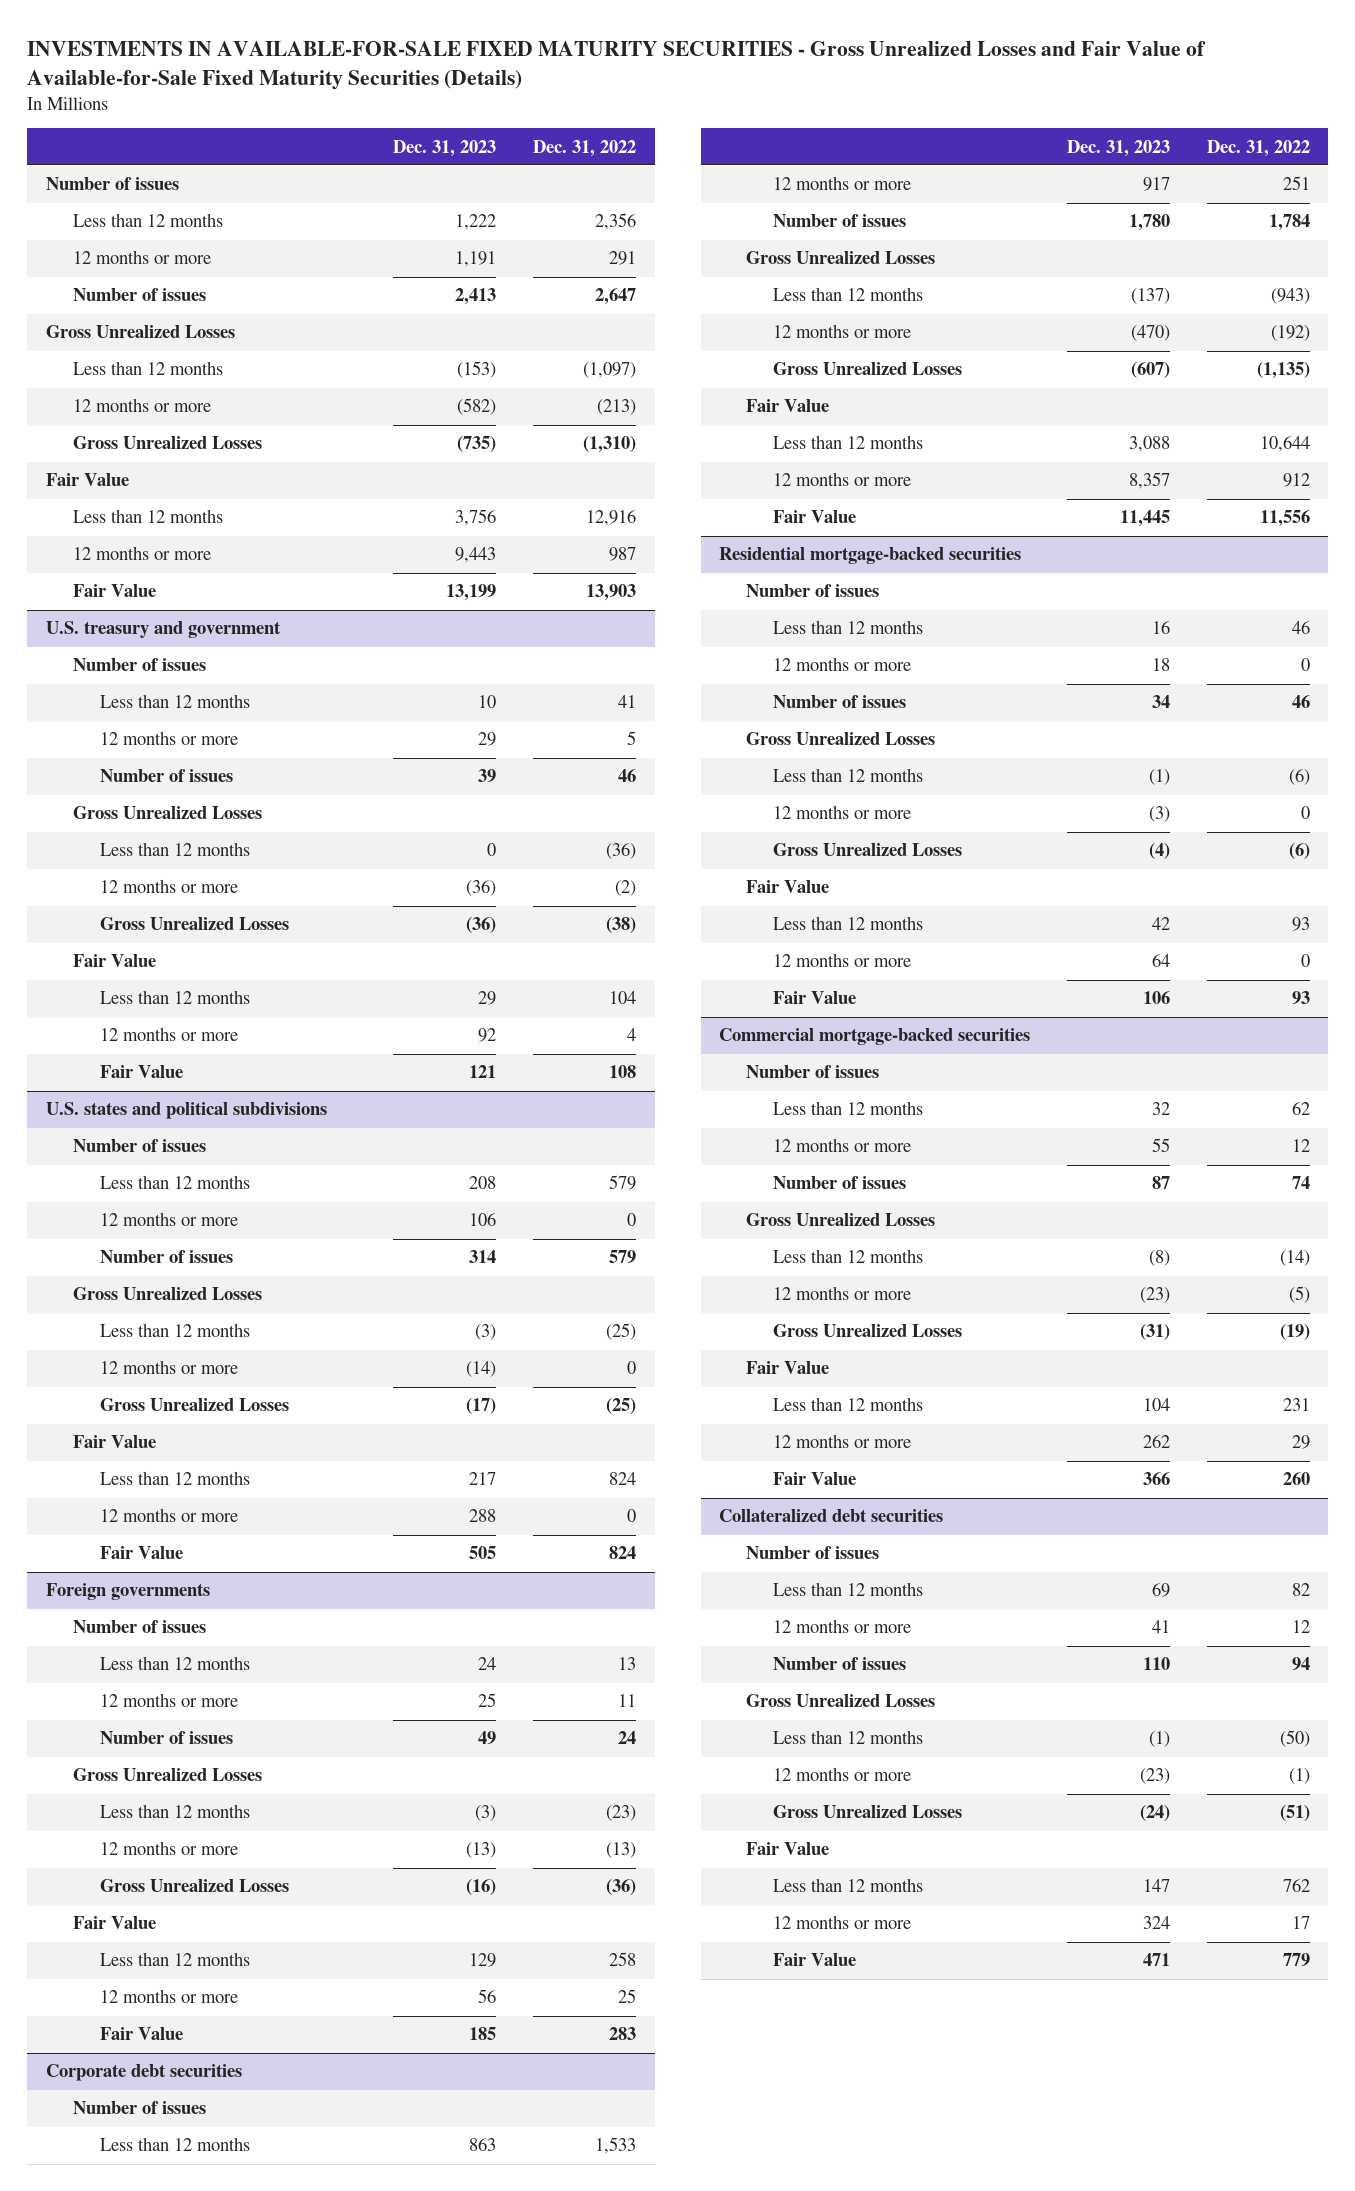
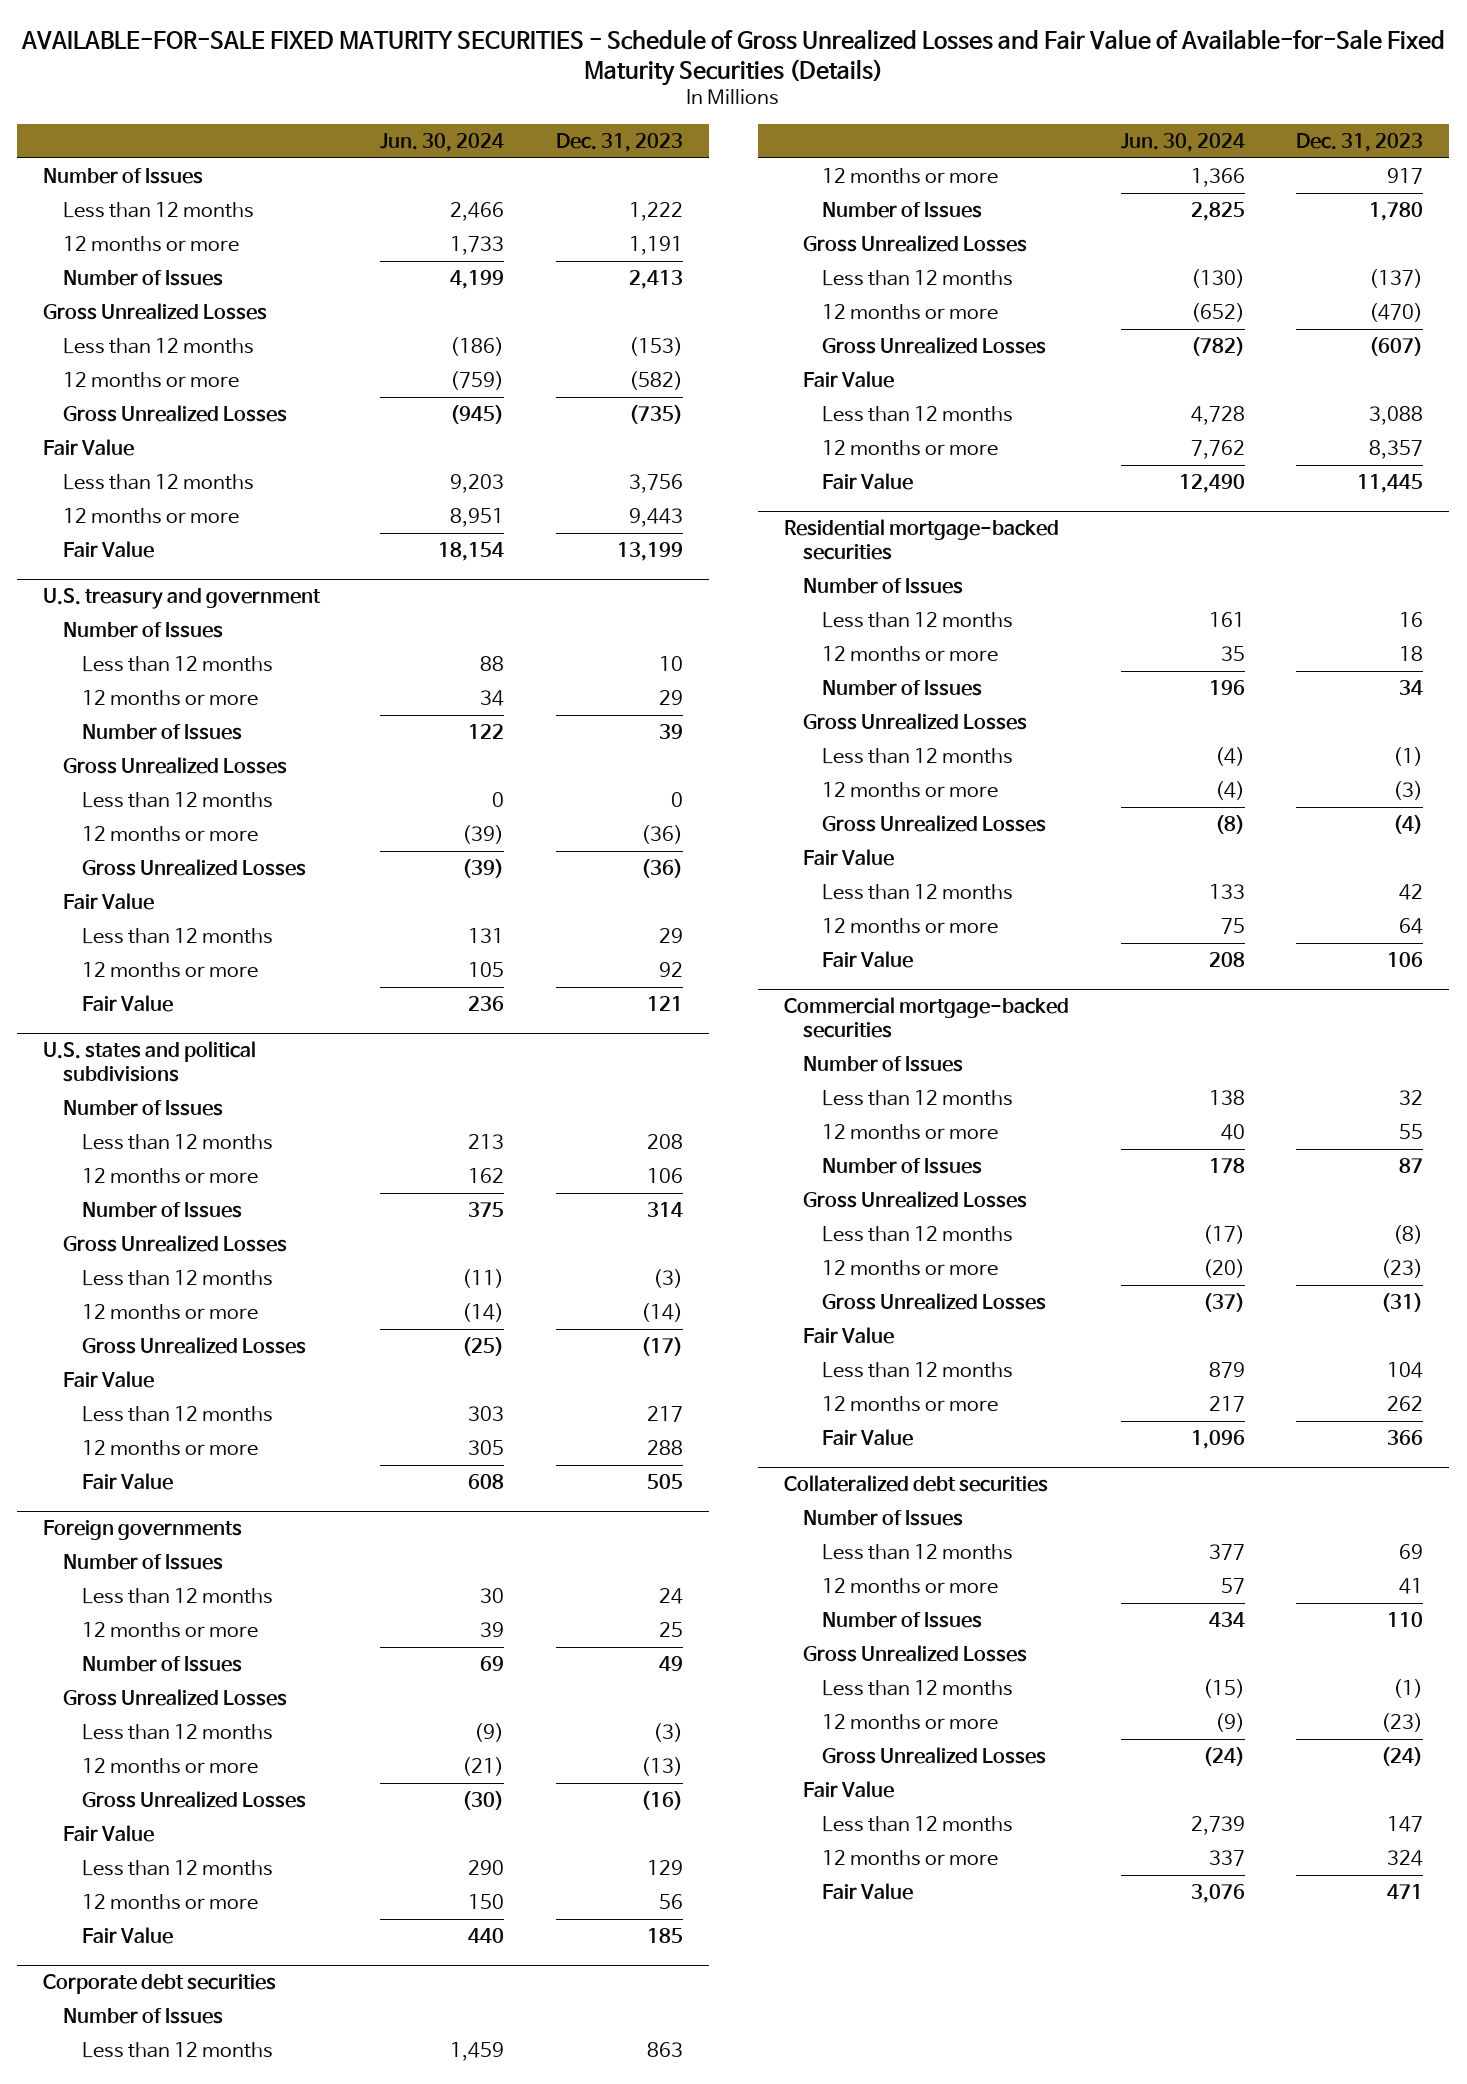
- INVESTMENTS IN AVAILABLE-FOR-SALE FIXED MATURITY SECURITIES - Gross Unrealized Losses and Fair Value of Available-for-Sale Fixed Maturity Securities (Details)
+ AVAILABLE-FOR-SALE FIXED MATURITY SECURITIES - Schedule of Gross Unrealized Losses and Fair Value of Available-for-Sale Fixed Maturity Securities (Details)
- | Dec. 31, 2023 | Dec. 31, 2022
+ | Jun. 30, 2024 | Dec. 31, 2023
- Number of issues
+ Number of Issues
- Number of issues | 2,413 | 2,647
+ Number of Issues | 4,199 | 2,413
@ U.S. treasury and government
- Number of issues
+ Number of Issues
- Number of issues | 39 | 46
+ Number of Issues | 122 | 39
@ U.S. states and political subdivisions
- Number of issues
+ Number of Issues
- Number of issues | 314 | 579
+ Number of Issues | 375 | 314
@ Foreign governments
- Number of issues
+ Number of Issues
- Number of issues | 49 | 24
+ Number of Issues | 69 | 49
@ Corporate debt securities
- Number of issues
+ Number of Issues
- Number of issues | 1,780 | 1,784
+ Number of Issues | 2,825 | 1,780
@ Residential mortgage-backed securities
- Number of issues
+ Number of Issues
- Number of issues | 34 | 46
+ Number of Issues | 196 | 34
@ Commercial mortgage-backed securities
- Number of issues
+ Number of Issues
- Number of issues | 87 | 74
+ Number of Issues | 178 | 87
@ Collateralized debt securities
- Number of issues
+ Number of Issues
- Number of issues | 110 | 94
+ Number of Issues | 434 | 110

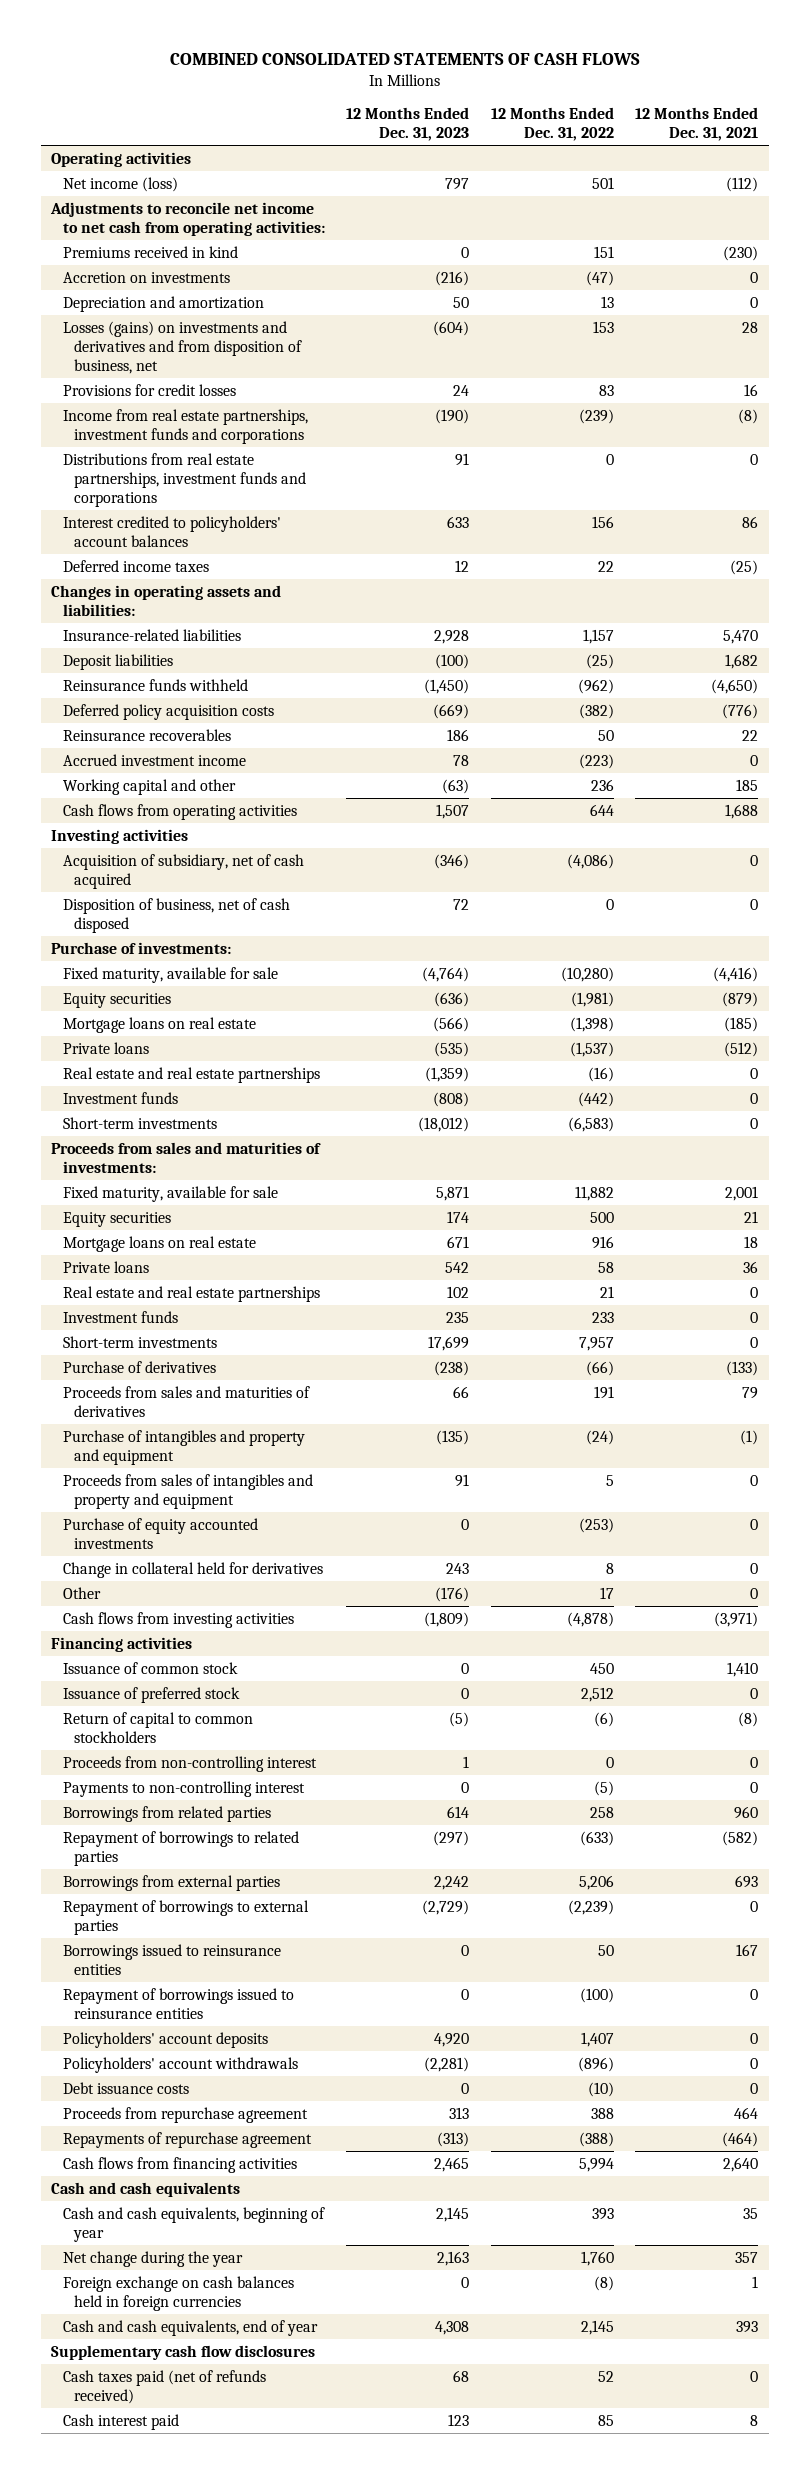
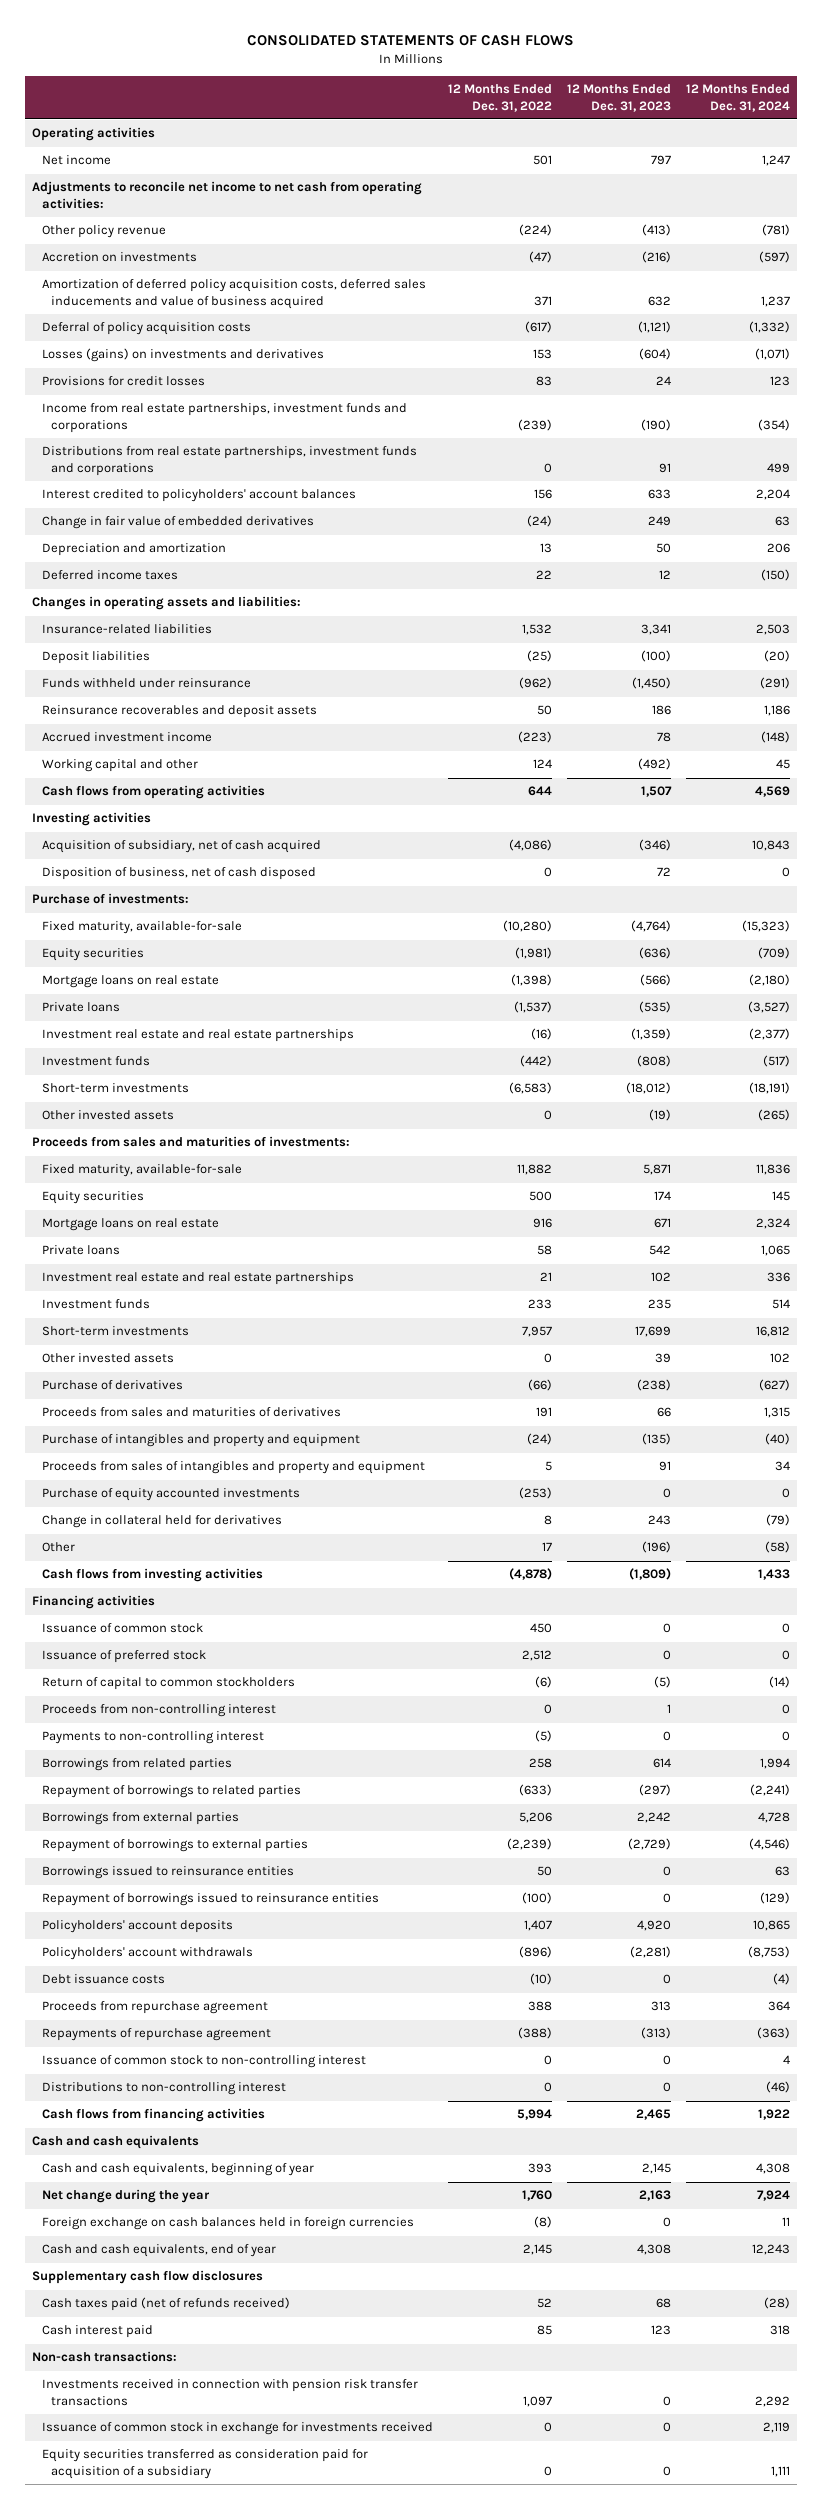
- COMBINED CONSOLIDATED STATEMENTS OF CASH FLOWS
+ CONSOLIDATED STATEMENTS OF CASH FLOWS
- | 12 Months Ended Dec. 31, 2023 | 12 Months Ended Dec. 31, 2022 | 12 Months Ended Dec. 31, 2021
+ | 12 Months Ended Dec. 31, 2022 | 12 Months Ended Dec. 31, 2023 | 12 Months Ended Dec. 31, 2024
- Net income (loss) | 797 | 501 | (112)
+ Net income | 501 | 797 | 1,247
- Premiums received in kind | 0 | 151 | (230)
+ Other policy revenue | (224) | (413) | (781)
- Losses (gains) on investments and derivatives and from disposition of business, net | (604) | 153 | 28
+ Amortization of deferred policy acquisition costs, deferred sales inducements and value of business acquired | 371 | 632 | 1,237
+ Deferral of policy acquisition costs | (617) | (1,121) | (1,332)
+ Losses (gains) on investments and derivatives | 153 | (604) | (1,071)
+ Change in fair value of embedded derivatives | (24) | 249 | 63
moved down: Depreciation and amortization | 13 | 50 | 206
- Insurance-related liabilities | 2,928 | 1,157 | 5,470
+ Insurance-related liabilities | 1,532 | 3,341 | 2,503
- Reinsurance funds withheld | (1,450) | (962) | (4,650)
- Deferred policy acquisition costs | (669) | (382) | (776)
- Reinsurance recoverables | 186 | 50 | 22
+ Funds withheld under reinsurance | (962) | (1,450) | (291)
+ Reinsurance recoverables and deposit assets | 50 | 186 | 1,186
- Working capital and other | (63) | 236 | 185
+ Working capital and other | 124 | (492) | 45
- Fixed maturity, available for sale | (4,764) | (10,280) | (4,416)
+ Fixed maturity, available-for-sale | (10,280) | (4,764) | (15,323)
- Real estate and real estate partnerships | (1,359) | (16) | 0
+ Investment real estate and real estate partnerships | (16) | (1,359) | (2,377)
+ Other invested assets | 0 | (19) | (265)
- Fixed maturity, available for sale | 5,871 | 11,882 | 2,001
+ Fixed maturity, available-for-sale | 11,882 | 5,871 | 11,836
- Real estate and real estate partnerships | 102 | 21 | 0
+ Investment real estate and real estate partnerships | 21 | 102 | 336
+ Other invested assets | 0 | 39 | 102
- Other | (176) | 17 | 0
+ Other | 17 | (196) | (58)
+ Issuance of common stock to non-controlling interest | 0 | 0 | 4
+ Distributions to non-controlling interest | 0 | 0 | (46)
+ Non-cash transactions:
+ Investments received in connection with pension risk transfer transactions | 1,097 | 0 | 2,292
+ Issuance of common stock in exchange for investments received | 0 | 0 | 2,119
+ Equity securities transferred as consideration paid for acquisition of a subsidiary | 0 | 0 | 1,111

